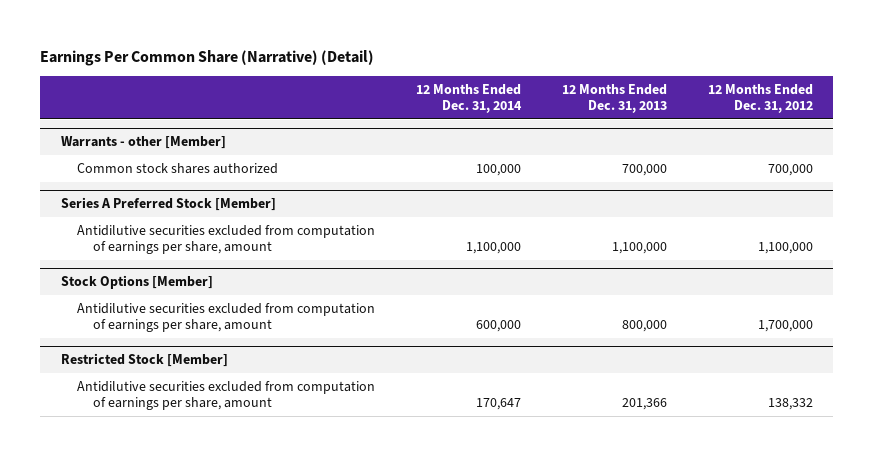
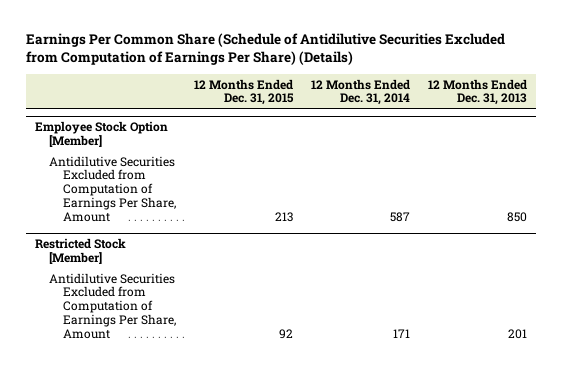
- Earnings Per Common Share (Narrative) (Detail)
+ Earnings Per Common Share (Schedule of Antidilutive Securities Excluded from Computation of Earnings Per Share) (Details)
- | 12 Months Ended Dec. 31, 2014 | 12 Months Ended Dec. 31, 2013 | 12 Months Ended Dec. 31, 2012
+ | 12 Months Ended Dec. 31, 2015 | 12 Months Ended Dec. 31, 2014 | 12 Months Ended Dec. 31, 2013
- Warrants - other [Member]
- Common stock shares authorized | 100,000 | 700,000 | 700,000
- Series A Preferred Stock [Member]
- Antidilutive securities excluded from computation of earnings per share, amount | 1,100,000 | 1,100,000 | 1,100,000
- Stock Options [Member]
- Antidilutive securities excluded from computation of earnings per share, amount | 600,000 | 800,000 | 1,700,000
+ Employee Stock Option [Member]
+ Antidilutive Securities Excluded from Computation of Earnings Per Share, Amount | 213 | 587 | 850
@ Restricted Stock [Member]
- Antidilutive securities excluded from computation of earnings per share, amount | 170,647 | 201,366 | 138,332
+ Antidilutive Securities Excluded from Computation of Earnings Per Share, Amount | 92 | 171 | 201

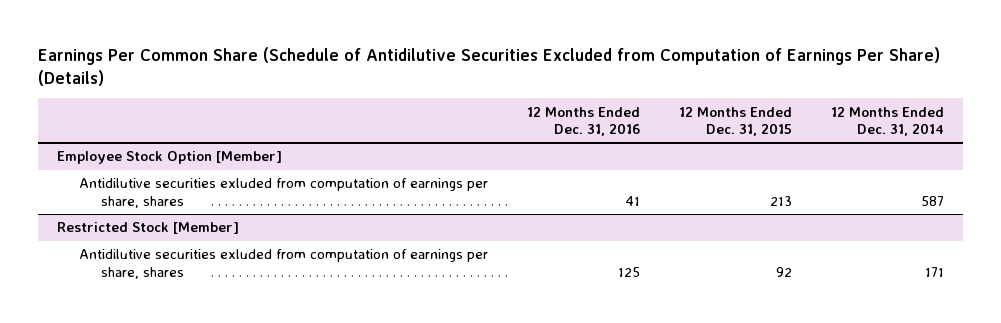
- | 12 Months Ended Dec. 31, 2015 | 12 Months Ended Dec. 31, 2014 | 12 Months Ended Dec. 31, 2013
+ | 12 Months Ended Dec. 31, 2016 | 12 Months Ended Dec. 31, 2015 | 12 Months Ended Dec. 31, 2014
@ Employee Stock Option [Member]
- Antidilutive Securities Excluded from Computation of Earnings Per Share, Amount | 213 | 587 | 850
+ Antidilutive securities exluded from computation of earnings per share, shares | 41 | 213 | 587
@ Restricted Stock [Member]
- Antidilutive Securities Excluded from Computation of Earnings Per Share, Amount | 92 | 171 | 201
+ Antidilutive securities exluded from computation of earnings per share, shares | 125 | 92 | 171

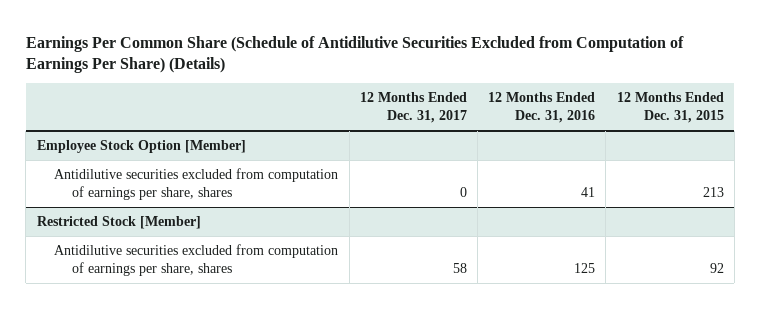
- | 12 Months Ended Dec. 31, 2016 | 12 Months Ended Dec. 31, 2015 | 12 Months Ended Dec. 31, 2014
+ | 12 Months Ended Dec. 31, 2017 | 12 Months Ended Dec. 31, 2016 | 12 Months Ended Dec. 31, 2015
@ Employee Stock Option [Member]
- Antidilutive securities exluded from computation of earnings per share, shares | 41 | 213 | 587
+ Antidilutive securities excluded from computation of earnings per share, shares | 0 | 41 | 213
@ Restricted Stock [Member]
- Antidilutive securities exluded from computation of earnings per share, shares | 125 | 92 | 171
+ Antidilutive securities excluded from computation of earnings per share, shares | 58 | 125 | 92

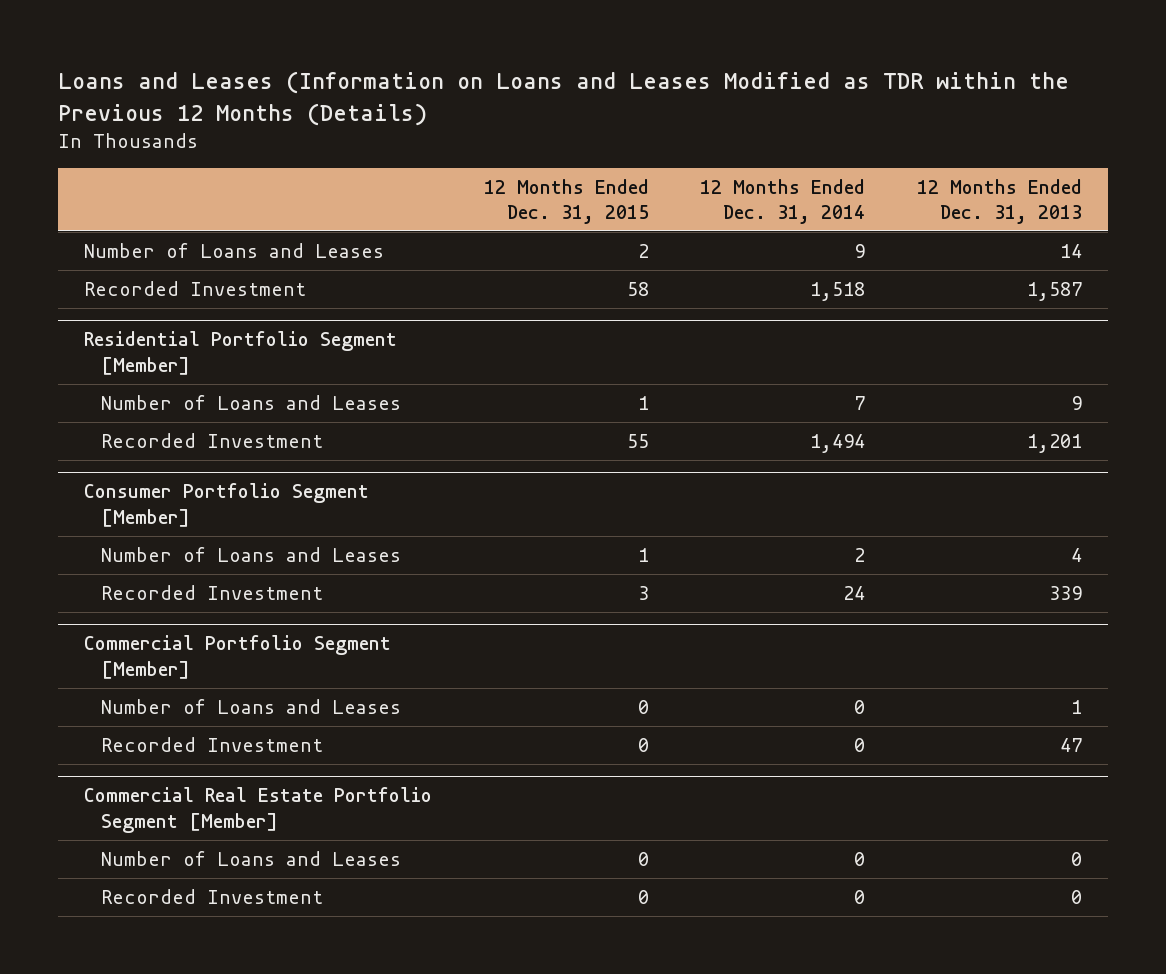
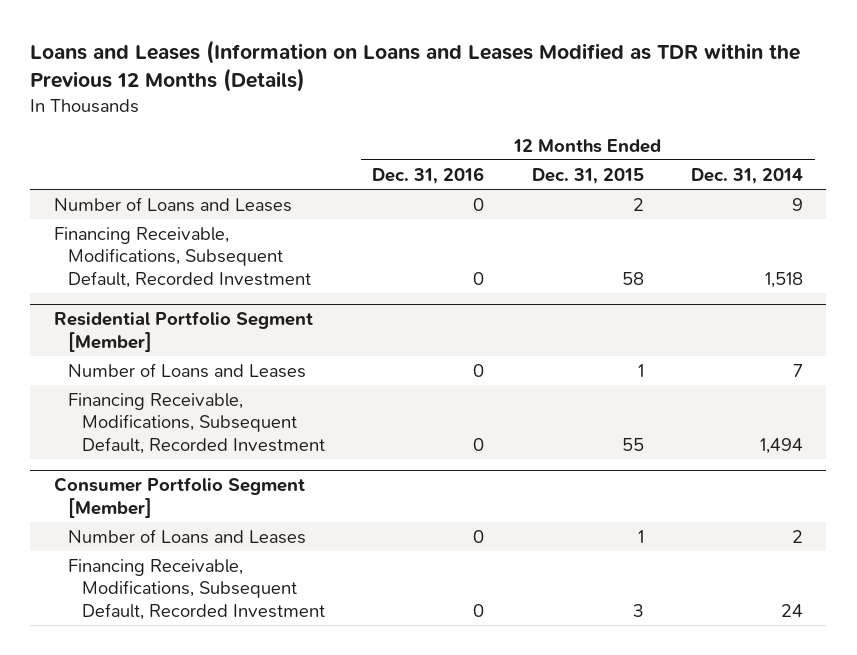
- | 12 Months Ended Dec. 31, 2015 | 12 Months Ended Dec. 31, 2014 | 12 Months Ended Dec. 31, 2013
+ | 12 Months Ended Dec. 31, 2016 | 12 Months Ended Dec. 31, 2015 | 12 Months Ended Dec. 31, 2014
- Recorded Investment | 58 | 1,518 | 1,587
+ Financing Receivable, Modifications, Subsequent Default, Recorded Investment | 0 | 58 | 1,518
@ Residential Portfolio Segment [Member]
- Recorded Investment | 55 | 1,494 | 1,201
+ Financing Receivable, Modifications, Subsequent Default, Recorded Investment | 0 | 55 | 1,494
@ Consumer Portfolio Segment [Member]
- Recorded Investment | 3 | 24 | 339
- Commercial Portfolio Segment [Member]
- Number of Loans and Leases | 0 | 0 | 1
- Recorded Investment | 0 | 0 | 47
- Commercial Real Estate Portfolio Segment [Member]
- Number of Loans and Leases | 0 | 0 | 0
- Recorded Investment | 0 | 0 | 0
@ Consumer Portfolio Segment [Member]
+ Financing Receivable, Modifications, Subsequent Default, Recorded Investment | 0 | 3 | 24

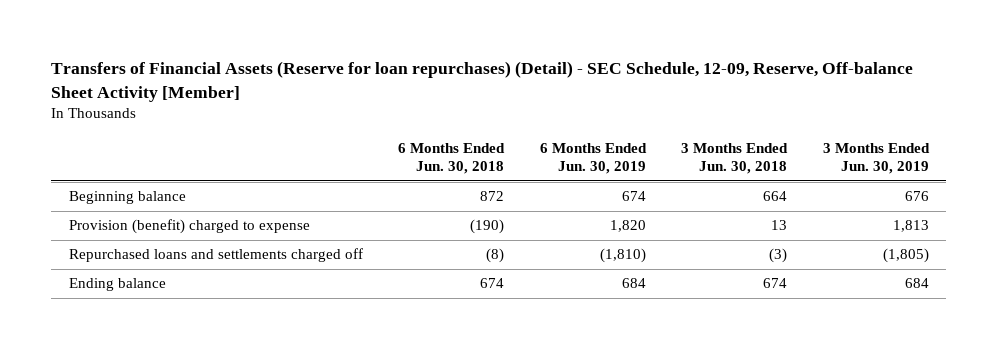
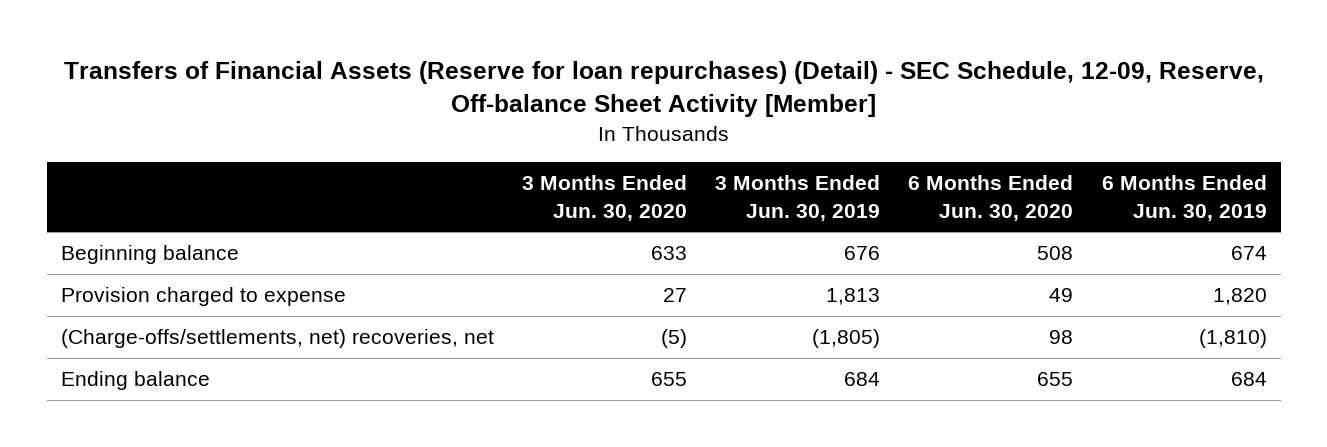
- | 6 Months Ended Jun. 30, 2018 | 6 Months Ended Jun. 30, 2019 | 3 Months Ended Jun. 30, 2018 | 3 Months Ended Jun. 30, 2019
+ | 3 Months Ended Jun. 30, 2020 | 3 Months Ended Jun. 30, 2019 | 6 Months Ended Jun. 30, 2020 | 6 Months Ended Jun. 30, 2019
- Provision (benefit) charged to expense | (190) | 1,820 | 13 | 1,813
- Repurchased loans and settlements charged off | (8) | (1,810) | (3) | (1,805)
+ Provision charged to expense | 27 | 1,813 | 49 | 1,820
+ (Charge-offs/settlements, net) recoveries, net | (5) | (1,805) | 98 | (1,810)

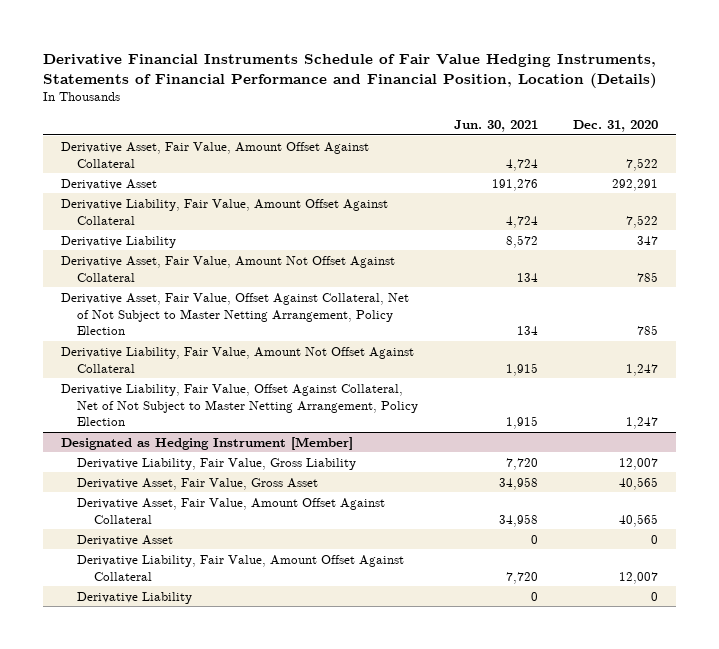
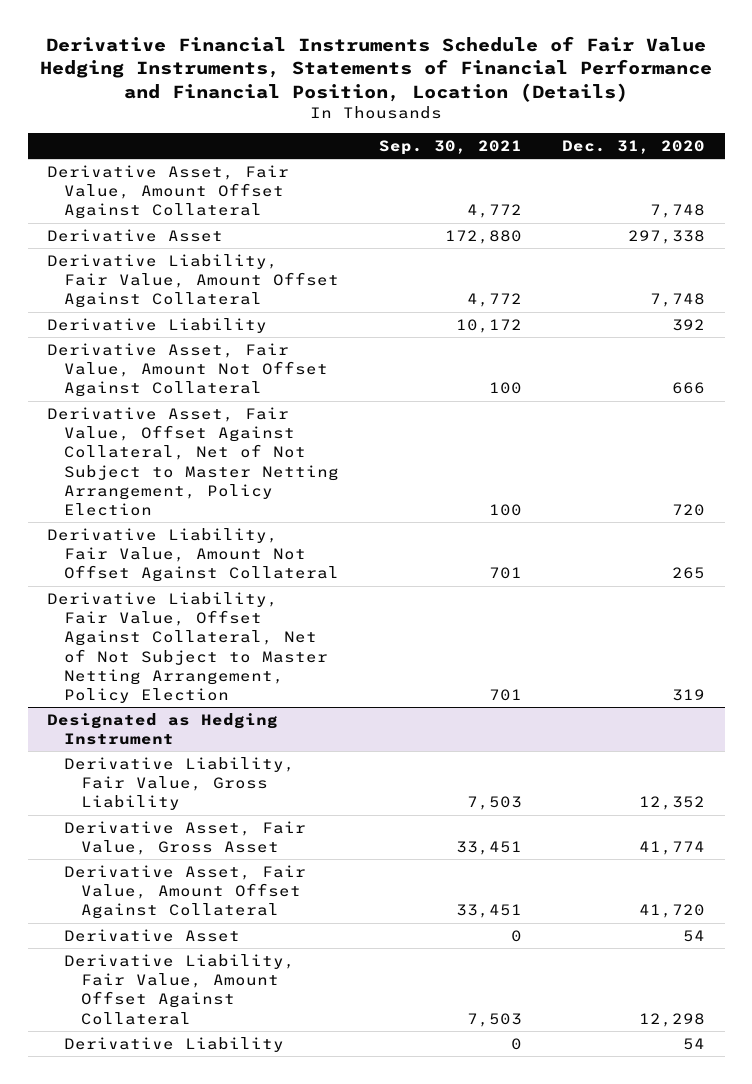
- | Jun. 30, 2021 | Dec. 31, 2020
+ | Sep. 30, 2021 | Dec. 31, 2020
- Derivative Asset, Fair Value, Amount Offset Against Collateral | 4,724 | 7,522
- Derivative Asset | 191,276 | 292,291
- Derivative Liability, Fair Value, Amount Offset Against Collateral | 4,724 | 7,522
- Derivative Liability | 8,572 | 347
- Derivative Asset, Fair Value, Amount Not Offset Against Collateral | 134 | 785
- Derivative Asset, Fair Value, Offset Against Collateral, Net of Not Subject to Master Netting Arrangement, Policy Election | 134 | 785
- Derivative Liability, Fair Value, Amount Not Offset Against Collateral | 1,915 | 1,247
- Derivative Liability, Fair Value, Offset Against Collateral, Net of Not Subject to Master Netting Arrangement, Policy Election | 1,915 | 1,247
- Designated as Hedging Instrument [Member]
- Derivative Liability, Fair Value, Gross Liability | 7,720 | 12,007
- Derivative Asset, Fair Value, Gross Asset | 34,958 | 40,565
- Derivative Asset, Fair Value, Amount Offset Against Collateral | 34,958 | 40,565
- Derivative Asset | 0 | 0
- Derivative Liability, Fair Value, Amount Offset Against Collateral | 7,720 | 12,007
- Derivative Liability | 0 | 0
+ Derivative Asset, Fair Value, Amount Offset Against Collateral | 4,772 | 7,748
+ Derivative Asset | 172,880 | 297,338
+ Derivative Liability, Fair Value, Amount Offset Against Collateral | 4,772 | 7,748
+ Derivative Liability | 10,172 | 392
+ Derivative Asset, Fair Value, Amount Not Offset Against Collateral | 100 | 666
+ Derivative Asset, Fair Value, Offset Against Collateral, Net of Not Subject to Master Netting Arrangement, Policy Election | 100 | 720
+ Derivative Liability, Fair Value, Amount Not Offset Against Collateral | 701 | 265
+ Derivative Liability, Fair Value, Offset Against Collateral, Net of Not Subject to Master Netting Arrangement, Policy Election | 701 | 319
+ Designated as Hedging Instrument
+ Derivative Liability, Fair Value, Gross Liability | 7,503 | 12,352
+ Derivative Asset, Fair Value, Gross Asset | 33,451 | 41,774
+ Derivative Asset, Fair Value, Amount Offset Against Collateral | 33,451 | 41,720
+ Derivative Asset | 0 | 54
+ Derivative Liability, Fair Value, Amount Offset Against Collateral | 7,503 | 12,298
+ Derivative Liability | 0 | 54

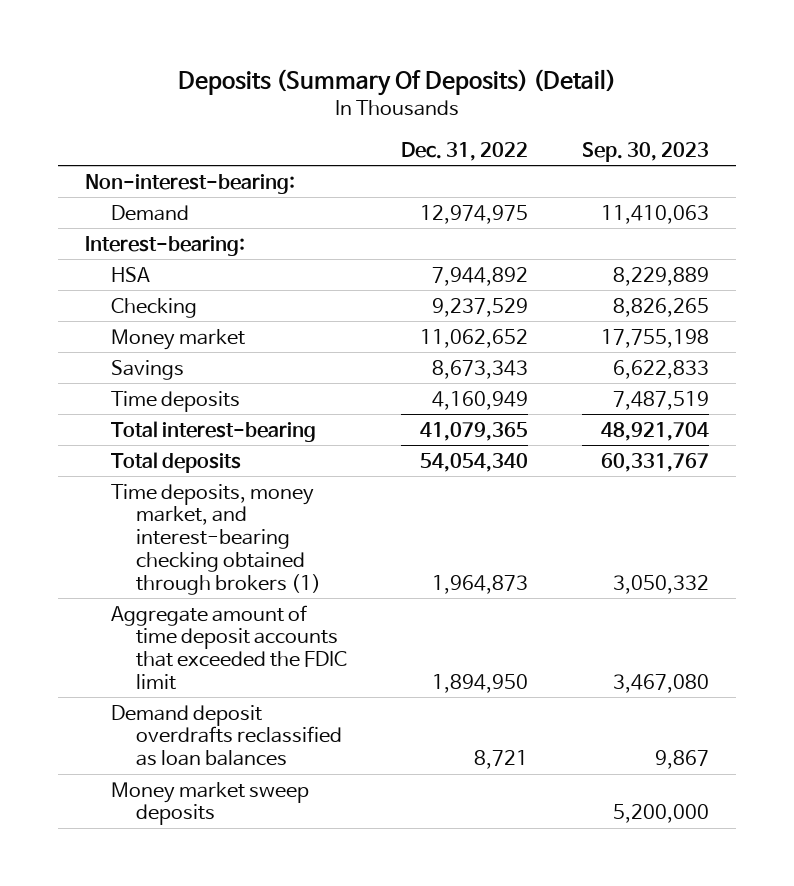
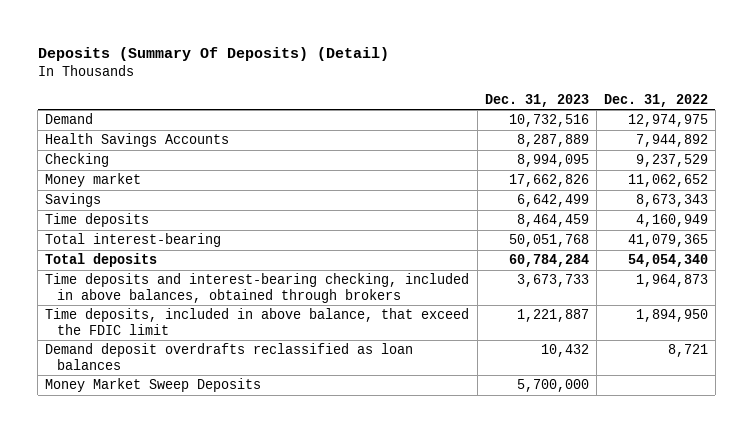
- | Dec. 31, 2022 | Sep. 30, 2023
+ | Dec. 31, 2023 | Dec. 31, 2022
- Non-interest-bearing:
- Interest-bearing:
- HSA | 7,944,892 | 8,229,889
+ Health Savings Accounts | 8,287,889 | 7,944,892
- Time deposits, money market, and interest-bearing checking obtained through brokers (1) | 1,964,873 | 3,050,332
- Aggregate amount of time deposit accounts that exceeded the FDIC limit | 1,894,950 | 3,467,080
+ Time deposits and interest-bearing checking, included in above balances, obtained through brokers | 3,673,733 | 1,964,873
+ Time deposits, included in above balance, that exceed the FDIC limit | 1,221,887 | 1,894,950
- Money market sweep deposits | | 5,200,000
+ Money Market Sweep Deposits | 5,700,000 |

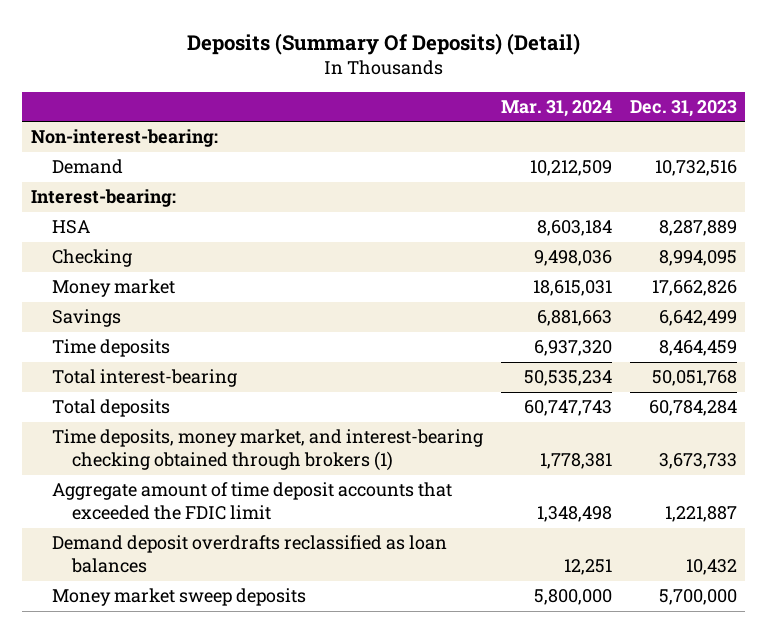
- | Dec. 31, 2023 | Dec. 31, 2022
+ | Mar. 31, 2024 | Dec. 31, 2023
+ Non-interest-bearing:
- Health Savings Accounts | 8,287,889 | 7,944,892
+ Interest-bearing:
+ HSA | 8,603,184 | 8,287,889
- Time deposits and interest-bearing checking, included in above balances, obtained through brokers | 3,673,733 | 1,964,873
- Time deposits, included in above balance, that exceed the FDIC limit | 1,221,887 | 1,894,950
+ Time deposits, money market, and interest-bearing checking obtained through brokers (1) | 1,778,381 | 3,673,733
+ Aggregate amount of time deposit accounts that exceeded the FDIC limit | 1,348,498 | 1,221,887
- Money Market Sweep Deposits | 5,700,000 |
+ Money market sweep deposits | 5,800,000 | 5,700,000

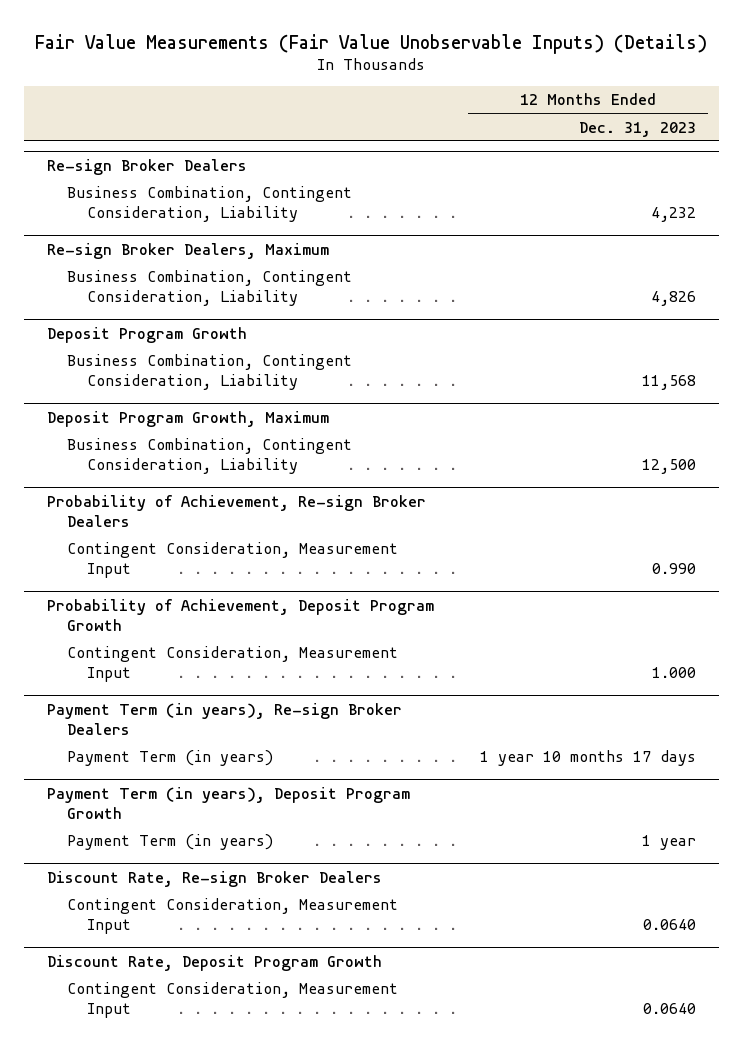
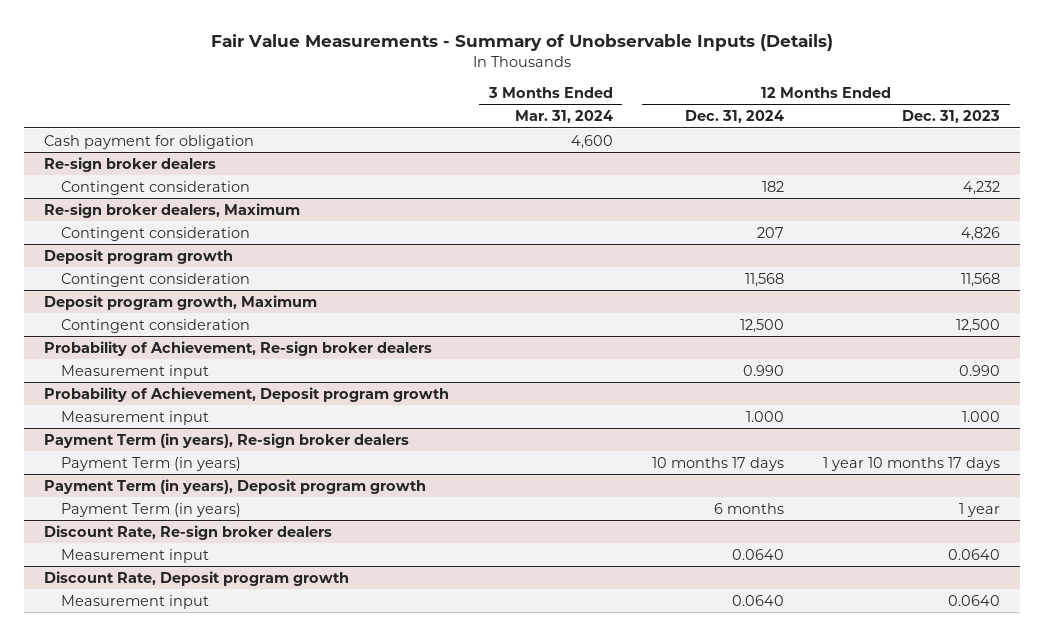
- Fair Value Measurements (Fair Value Unobservable Inputs) (Details)
+ Fair Value Measurements - Summary of Unobservable Inputs (Details)
- | 12 Months Ended Dec. 31, 2023
+ | 3 Months Ended Mar. 31, 2024 | 12 Months Ended Dec. 31, 2024 | 12 Months Ended Dec. 31, 2023
- Re-sign Broker Dealers
- Business Combination, Contingent Consideration, Liability | 4,232
- Re-sign Broker Dealers, Maximum
- Business Combination, Contingent Consideration, Liability | 4,826
- Deposit Program Growth
- Business Combination, Contingent Consideration, Liability | 11,568
- Deposit Program Growth, Maximum
- Business Combination, Contingent Consideration, Liability | 12,500
- Probability of Achievement, Re-sign Broker Dealers
- Contingent Consideration, Measurement Input | 0.990
- Probability of Achievement, Deposit Program Growth
- Contingent Consideration, Measurement Input | 1.000
- Payment Term (in years), Re-sign Broker Dealers
+ Cash payment for obligation | 4,600 | |
+ Re-sign broker dealers
+ Contingent consideration | | 182 | 4,232
+ Re-sign broker dealers, Maximum
+ Contingent consideration | | 207 | 4,826
+ Deposit program growth
+ Contingent consideration | | 11,568 | 11,568
+ Deposit program growth, Maximum
+ Contingent consideration | | 12,500 | 12,500
+ Probability of Achievement, Re-sign broker dealers
+ Measurement input | | 0.990 | 0.990
+ Probability of Achievement, Deposit program growth
+ Measurement input | | 1.000 | 1.000
+ Payment Term (in years), Re-sign broker dealers
- Payment Term (in years), Deposit Program Growth
+ Payment Term (in years), Deposit program growth
- Discount Rate, Re-sign Broker Dealers
- Contingent Consideration, Measurement Input | 0.0640
- Discount Rate, Deposit Program Growth
- Contingent Consideration, Measurement Input | 0.0640
+ Discount Rate, Re-sign broker dealers
+ Measurement input | | 0.0640 | 0.0640
+ Discount Rate, Deposit program growth
+ Measurement input | | 0.0640 | 0.0640

